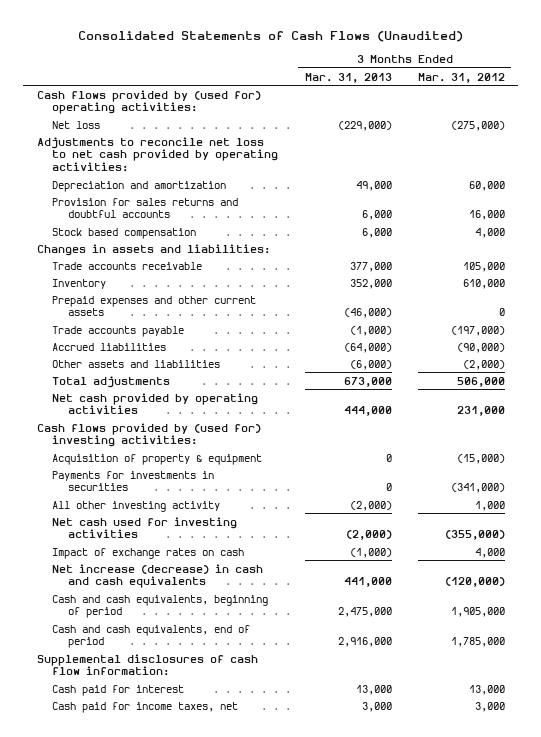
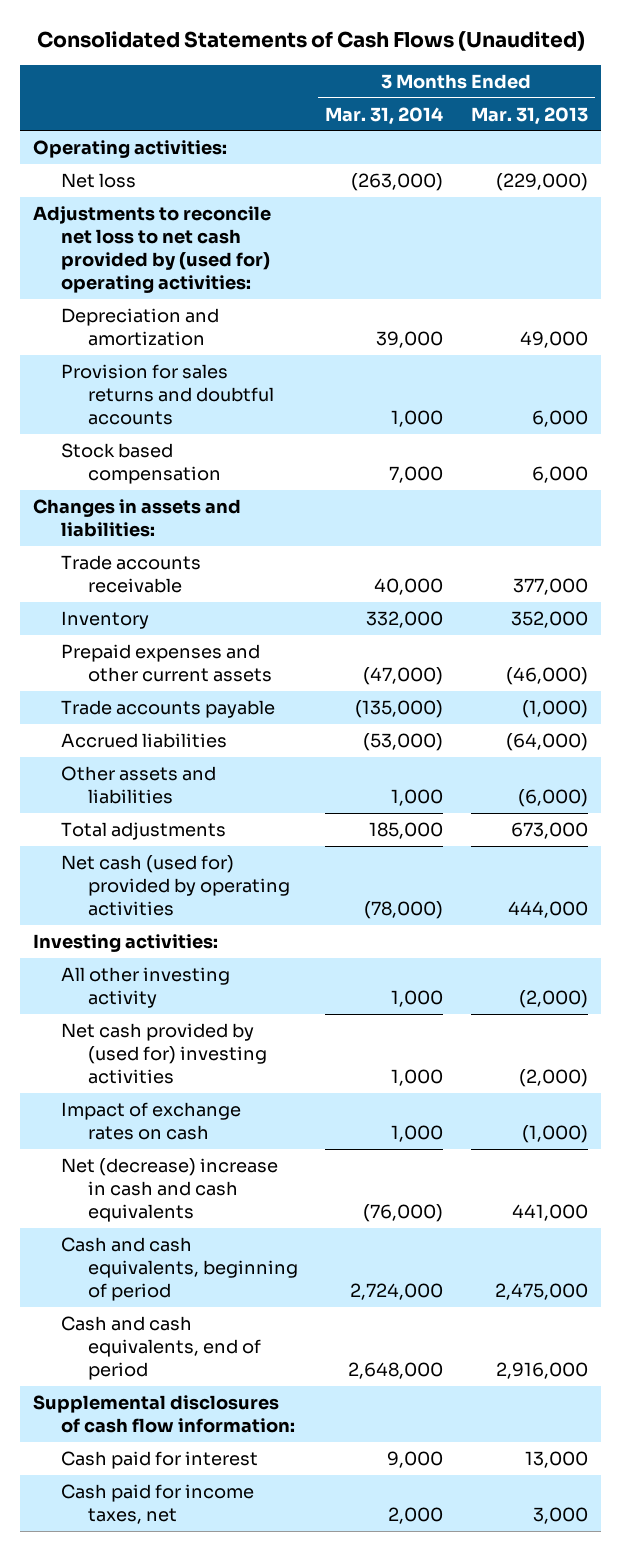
- | 3 Months Ended Mar. 31, 2013 | 3 Months Ended Mar. 31, 2012
+ | 3 Months Ended Mar. 31, 2014 | 3 Months Ended Mar. 31, 2013
- Cash flows provided by (used for) operating activities:
+ Operating activities:
- Adjustments to reconcile net loss to net cash provided by operating activities:
+ Adjustments to reconcile net loss to net cash provided by (used for) operating activities:
- Net cash provided by operating activities | 444,000 | 231,000
- Cash flows provided by (used for) investing activities:
- Acquisition of property & equipment | 0 | (15,000)
- Payments for investments in securities | 0 | (341,000)
+ Net cash (used for) provided by operating activities | (78,000) | 444,000
+ Investing activities:
- Net cash used for investing activities | (2,000) | (355,000)
+ Net cash provided by (used for) investing activities | 1,000 | (2,000)
- Net increase (decrease) in cash and cash equivalents | 441,000 | (120,000)
+ Net (decrease) increase in cash and cash equivalents | (76,000) | 441,000

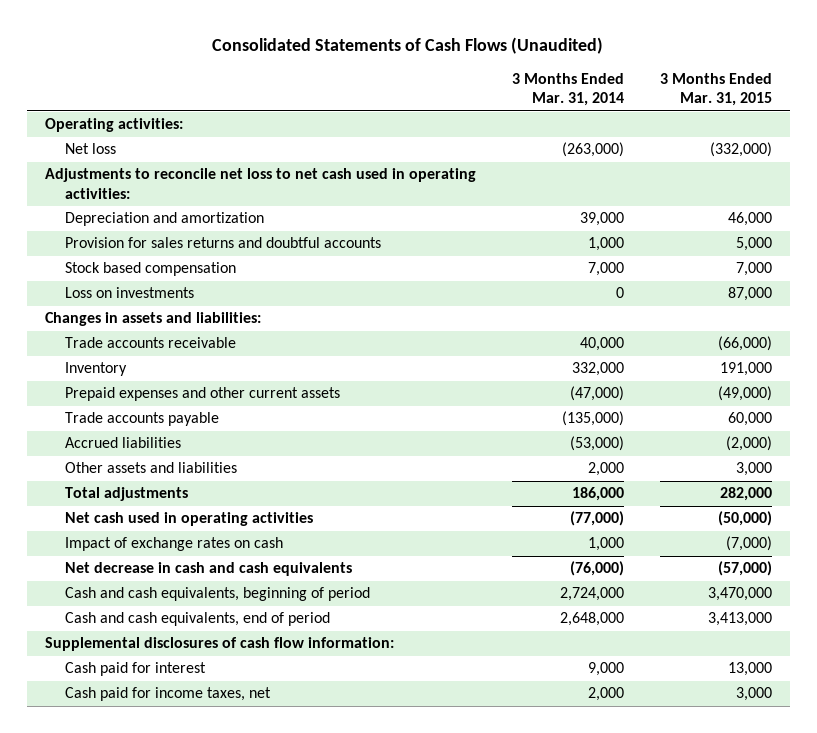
- | 3 Months Ended Mar. 31, 2014 | 3 Months Ended Mar. 31, 2013
+ | 3 Months Ended Mar. 31, 2014 | 3 Months Ended Mar. 31, 2015
- Adjustments to reconcile net loss to net cash provided by (used for) operating activities:
+ Adjustments to reconcile net loss to net cash used in operating activities:
+ Loss on investments | 0 | 87,000
- Other assets and liabilities | 1,000 | (6,000)
- Total adjustments | 185,000 | 673,000
- Net cash (used for) provided by operating activities | (78,000) | 444,000
- Investing activities:
- All other investing activity | 1,000 | (2,000)
- Net cash provided by (used for) investing activities | 1,000 | (2,000)
+ Other assets and liabilities | 2,000 | 3,000
+ Total adjustments | 186,000 | 282,000
+ Net cash used in operating activities | (77,000) | (50,000)
- Net (decrease) increase in cash and cash equivalents | (76,000) | 441,000
+ Net decrease in cash and cash equivalents | (76,000) | (57,000)

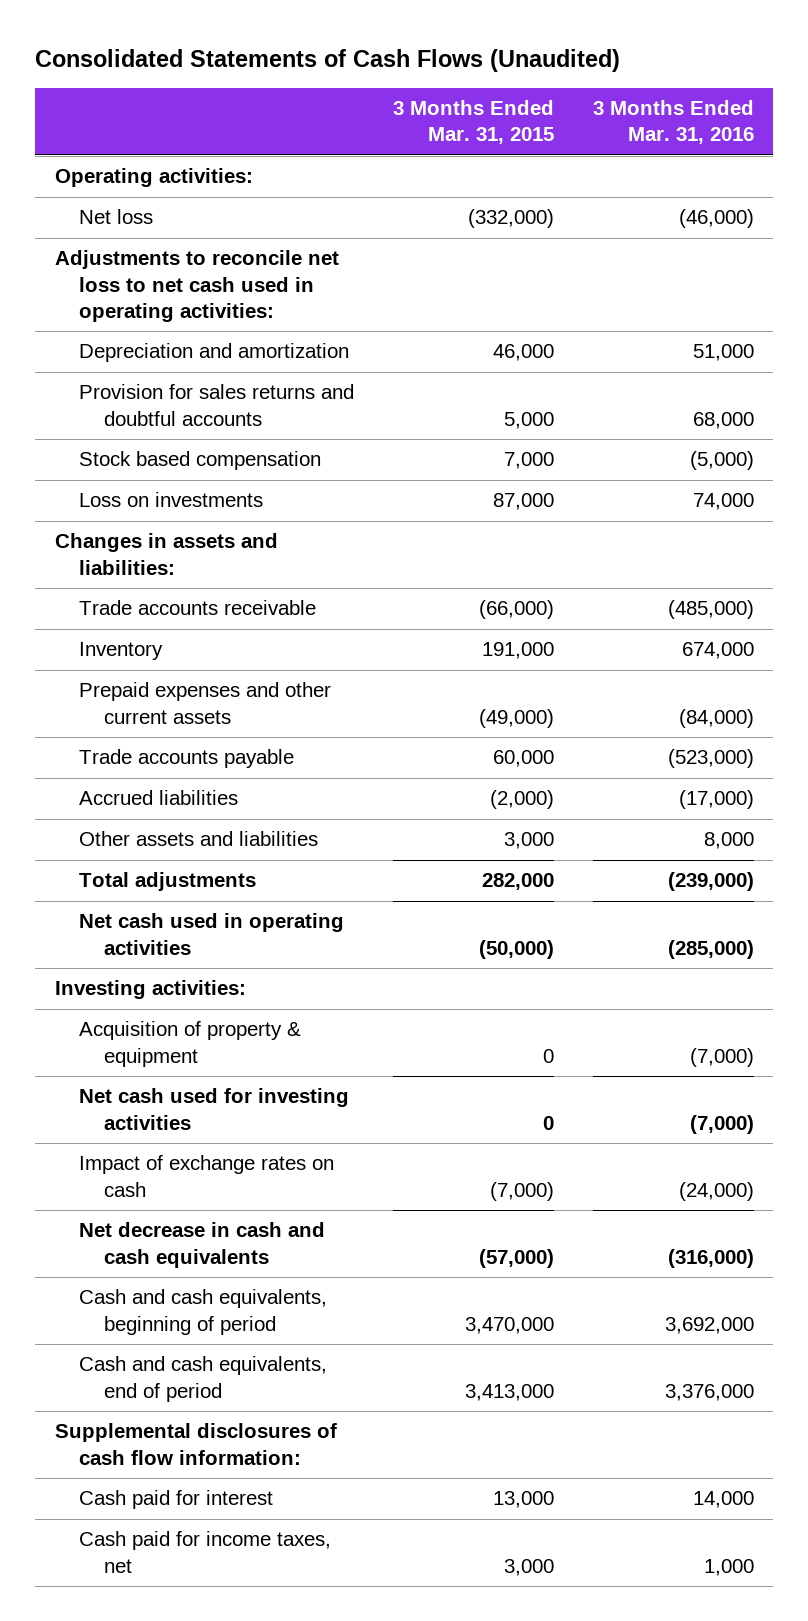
- | 3 Months Ended Mar. 31, 2014 | 3 Months Ended Mar. 31, 2015
+ | 3 Months Ended Mar. 31, 2015 | 3 Months Ended Mar. 31, 2016
+ Investing activities:
+ Acquisition of property & equipment | 0 | (7,000)
+ Net cash used for investing activities | 0 | (7,000)

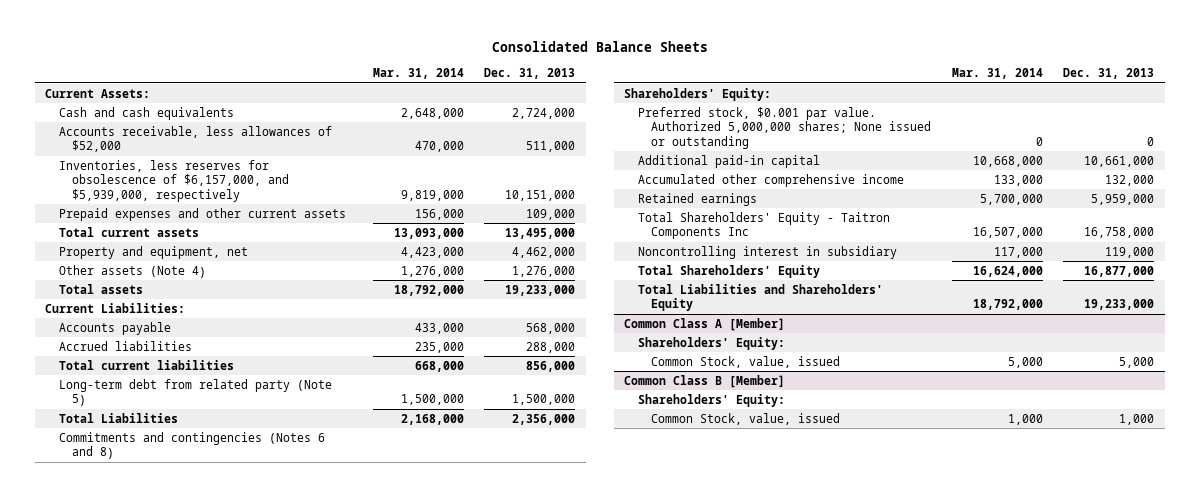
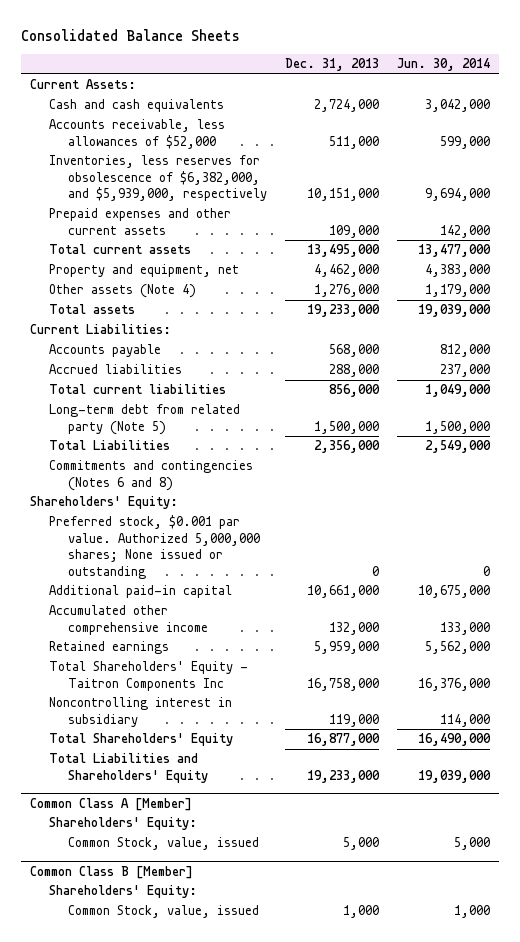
- | Mar. 31, 2014 | Dec. 31, 2013
+ | Dec. 31, 2013 | Jun. 30, 2014
- Inventories, less reserves for obsolescence of $6,157,000, and $5,939,000, respectively | 9,819,000 | 10,151,000
+ Inventories, less reserves for obsolescence of $6,382,000, and $5,939,000, respectively | 10,151,000 | 9,694,000

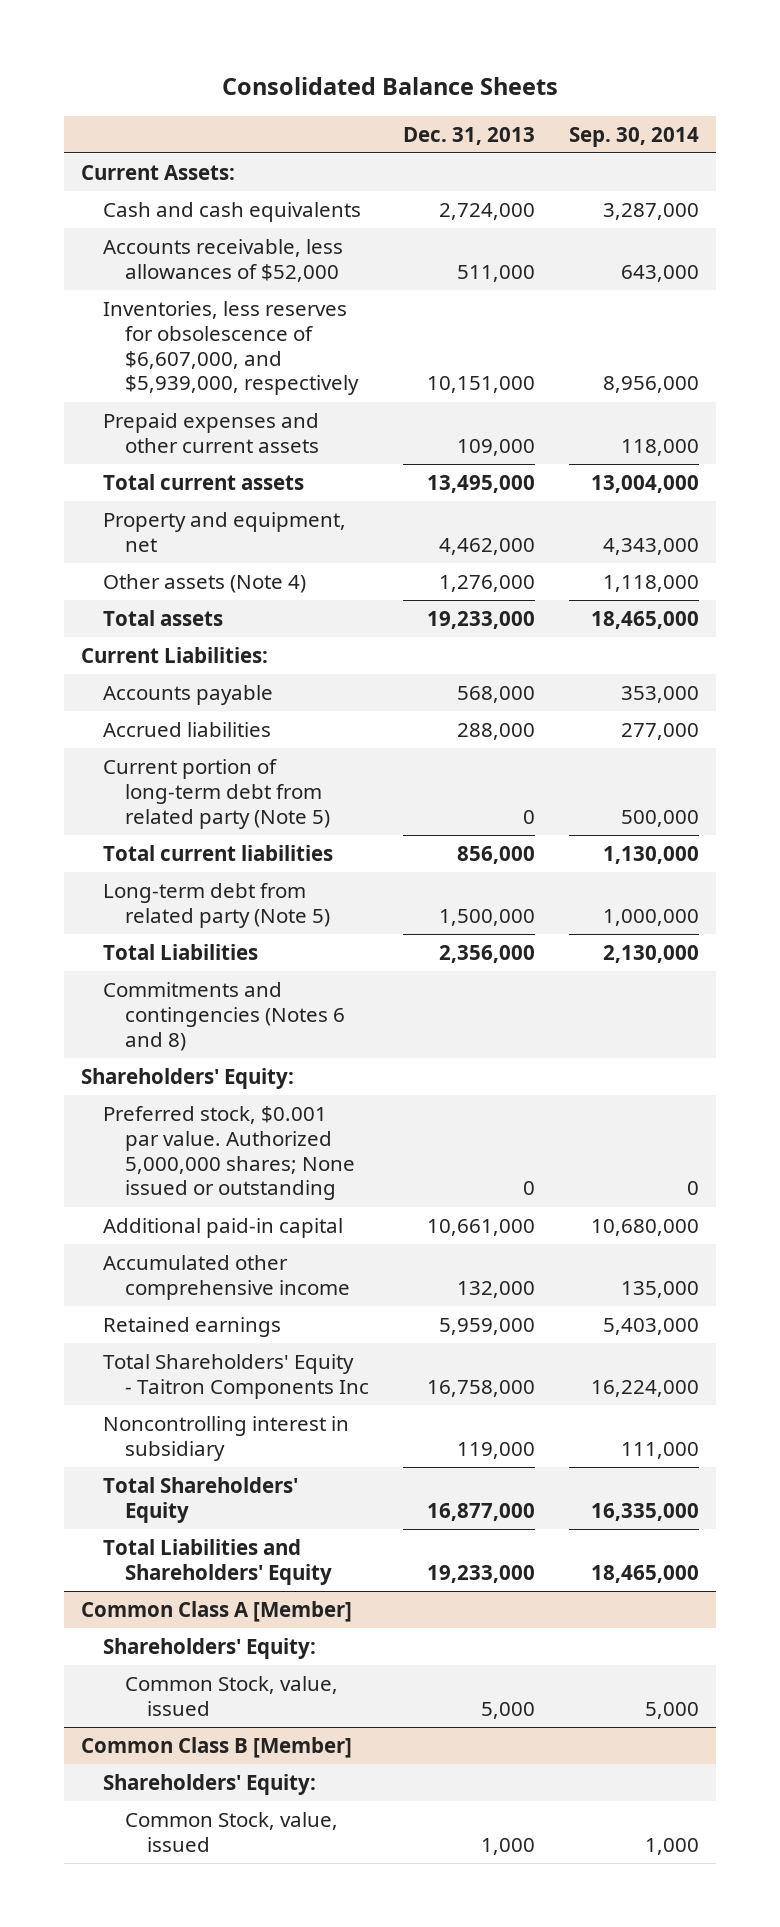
- | Dec. 31, 2013 | Jun. 30, 2014
+ | Dec. 31, 2013 | Sep. 30, 2014
- Inventories, less reserves for obsolescence of $6,382,000, and $5,939,000, respectively | 10,151,000 | 9,694,000
+ Inventories, less reserves for obsolescence of $6,607,000, and $5,939,000, respectively | 10,151,000 | 8,956,000
+ Current portion of long-term debt from related party (Note 5) | 0 | 500,000

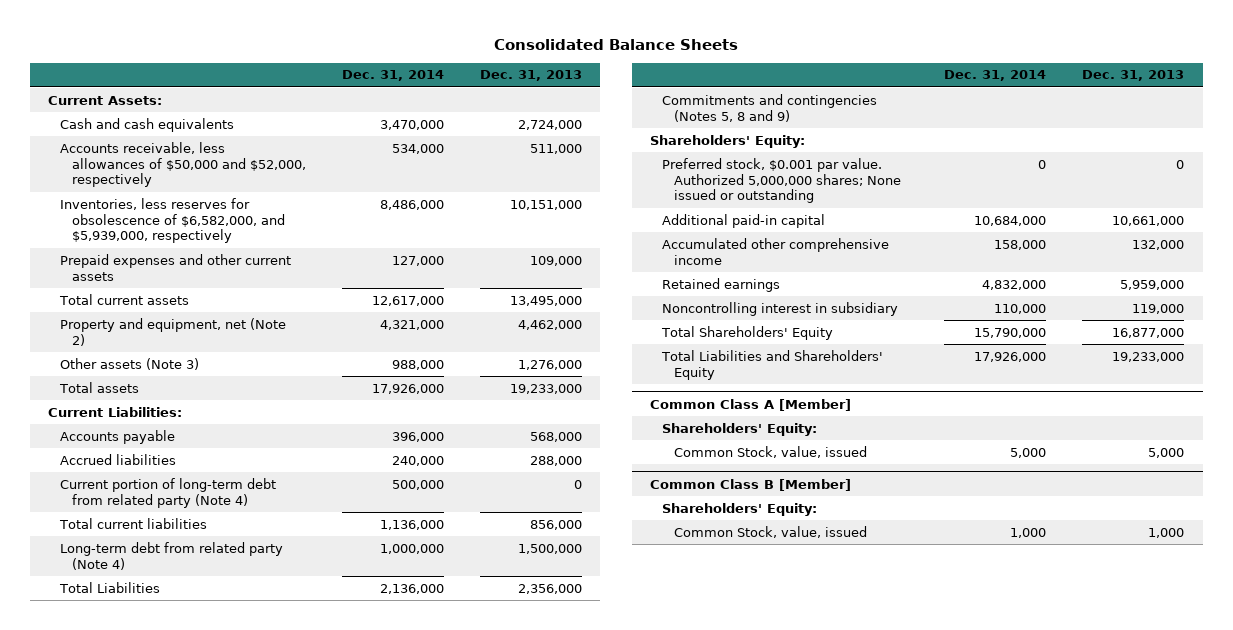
- | Dec. 31, 2013 | Sep. 30, 2014
+ | Dec. 31, 2014 | Dec. 31, 2013
- Accounts receivable, less allowances of $52,000 | 511,000 | 643,000
- Inventories, less reserves for obsolescence of $6,607,000, and $5,939,000, respectively | 10,151,000 | 8,956,000
+ Accounts receivable, less allowances of $50,000 and $52,000, respectively | 534,000 | 511,000
+ Inventories, less reserves for obsolescence of $6,582,000, and $5,939,000, respectively | 8,486,000 | 10,151,000
- Property and equipment, net | 4,462,000 | 4,343,000
- Other assets (Note 4) | 1,276,000 | 1,118,000
+ Property and equipment, net (Note 2) | 4,321,000 | 4,462,000
+ Other assets (Note 3) | 988,000 | 1,276,000
- Current portion of long-term debt from related party (Note 5) | 0 | 500,000
+ Current portion of long-term debt from related party (Note 4) | 500,000 | 0
- Long-term debt from related party (Note 5) | 1,500,000 | 1,000,000
+ Long-term debt from related party (Note 4) | 1,000,000 | 1,500,000
- Commitments and contingencies (Notes 6 and 8)
+ Commitments and contingencies (Notes 5, 8 and 9)
- Total Shareholders' Equity - Taitron Components Inc | 16,758,000 | 16,224,000

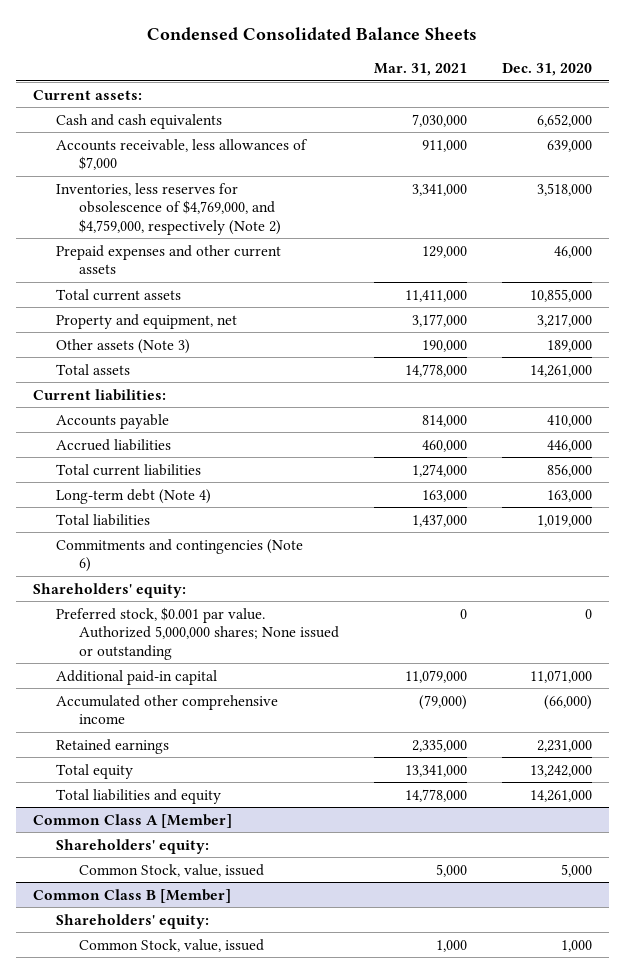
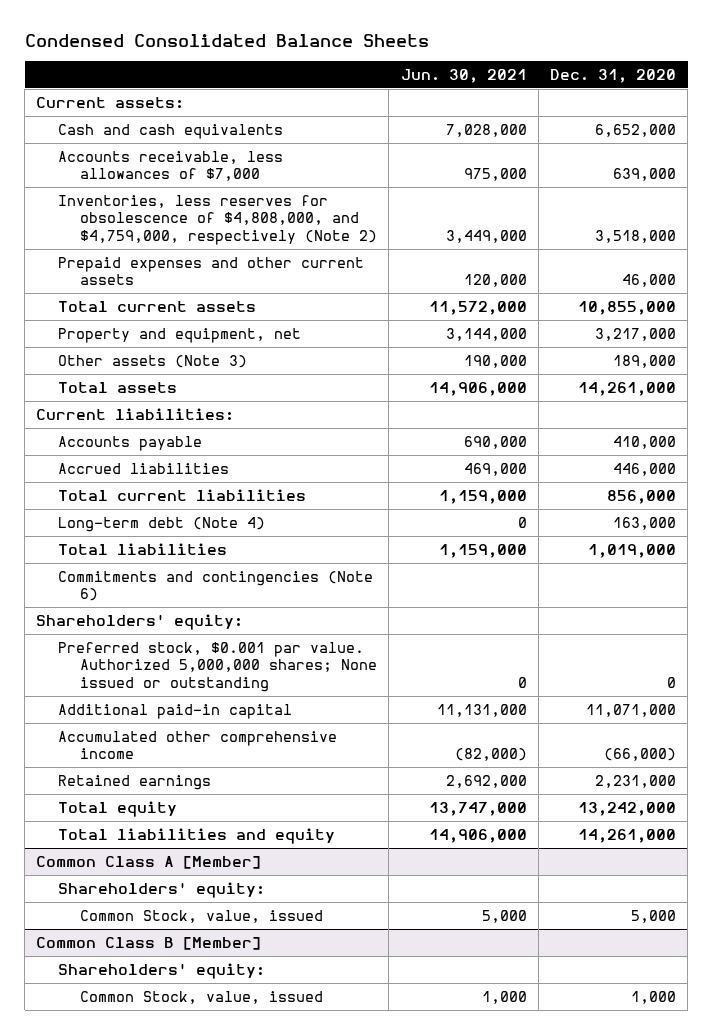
- | Mar. 31, 2021 | Dec. 31, 2020
+ | Jun. 30, 2021 | Dec. 31, 2020
- Inventories, less reserves for obsolescence of $4,769,000, and $4,759,000, respectively (Note 2) | 3,341,000 | 3,518,000
+ Inventories, less reserves for obsolescence of $4,808,000, and $4,759,000, respectively (Note 2) | 3,449,000 | 3,518,000

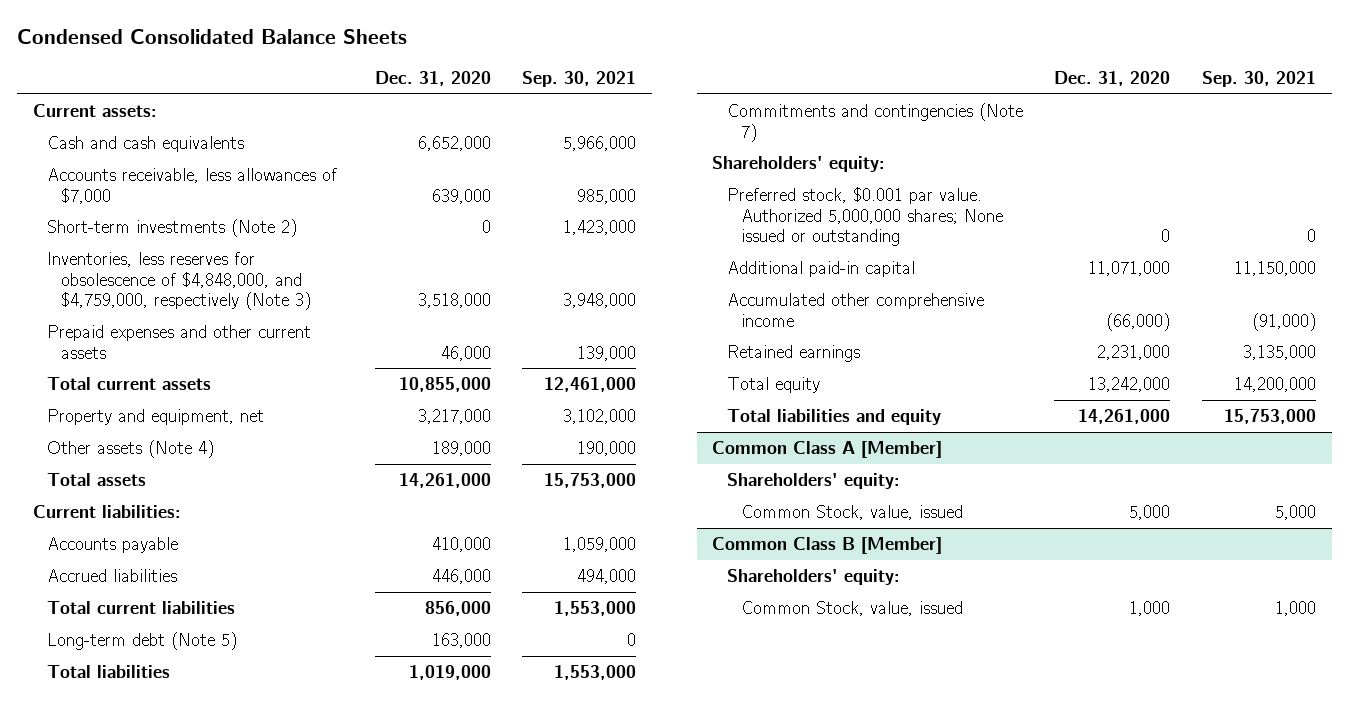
- | Jun. 30, 2021 | Dec. 31, 2020
+ | Dec. 31, 2020 | Sep. 30, 2021
- Inventories, less reserves for obsolescence of $4,808,000, and $4,759,000, respectively (Note 2) | 3,449,000 | 3,518,000
+ Short-term investments (Note 2) | 0 | 1,423,000
+ Inventories, less reserves for obsolescence of $4,848,000, and $4,759,000, respectively (Note 3) | 3,518,000 | 3,948,000
- Other assets (Note 3) | 190,000 | 189,000
+ Other assets (Note 4) | 189,000 | 190,000
- Long-term debt (Note 4) | 0 | 163,000
+ Long-term debt (Note 5) | 163,000 | 0
- Commitments and contingencies (Note 6)
+ Commitments and contingencies (Note 7)

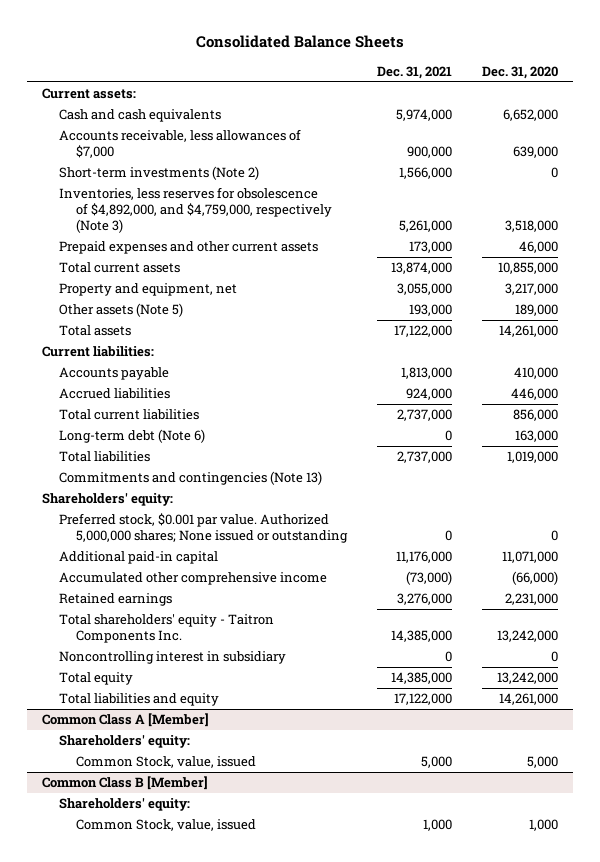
- Condensed Consolidated Balance Sheets
+ Consolidated Balance Sheets
- | Dec. 31, 2020 | Sep. 30, 2021
+ | Dec. 31, 2021 | Dec. 31, 2020
- Inventories, less reserves for obsolescence of $4,848,000, and $4,759,000, respectively (Note 3) | 3,518,000 | 3,948,000
+ Inventories, less reserves for obsolescence of $4,892,000, and $4,759,000, respectively (Note 3) | 5,261,000 | 3,518,000
- Other assets (Note 4) | 189,000 | 190,000
+ Other assets (Note 5) | 193,000 | 189,000
- Long-term debt (Note 5) | 163,000 | 0
+ Long-term debt (Note 6) | 0 | 163,000
- Commitments and contingencies (Note 7)
+ Commitments and contingencies (Note 13)
+ Total shareholders' equity - Taitron Components Inc. | 14,385,000 | 13,242,000
+ Noncontrolling interest in subsidiary | 0 | 0

